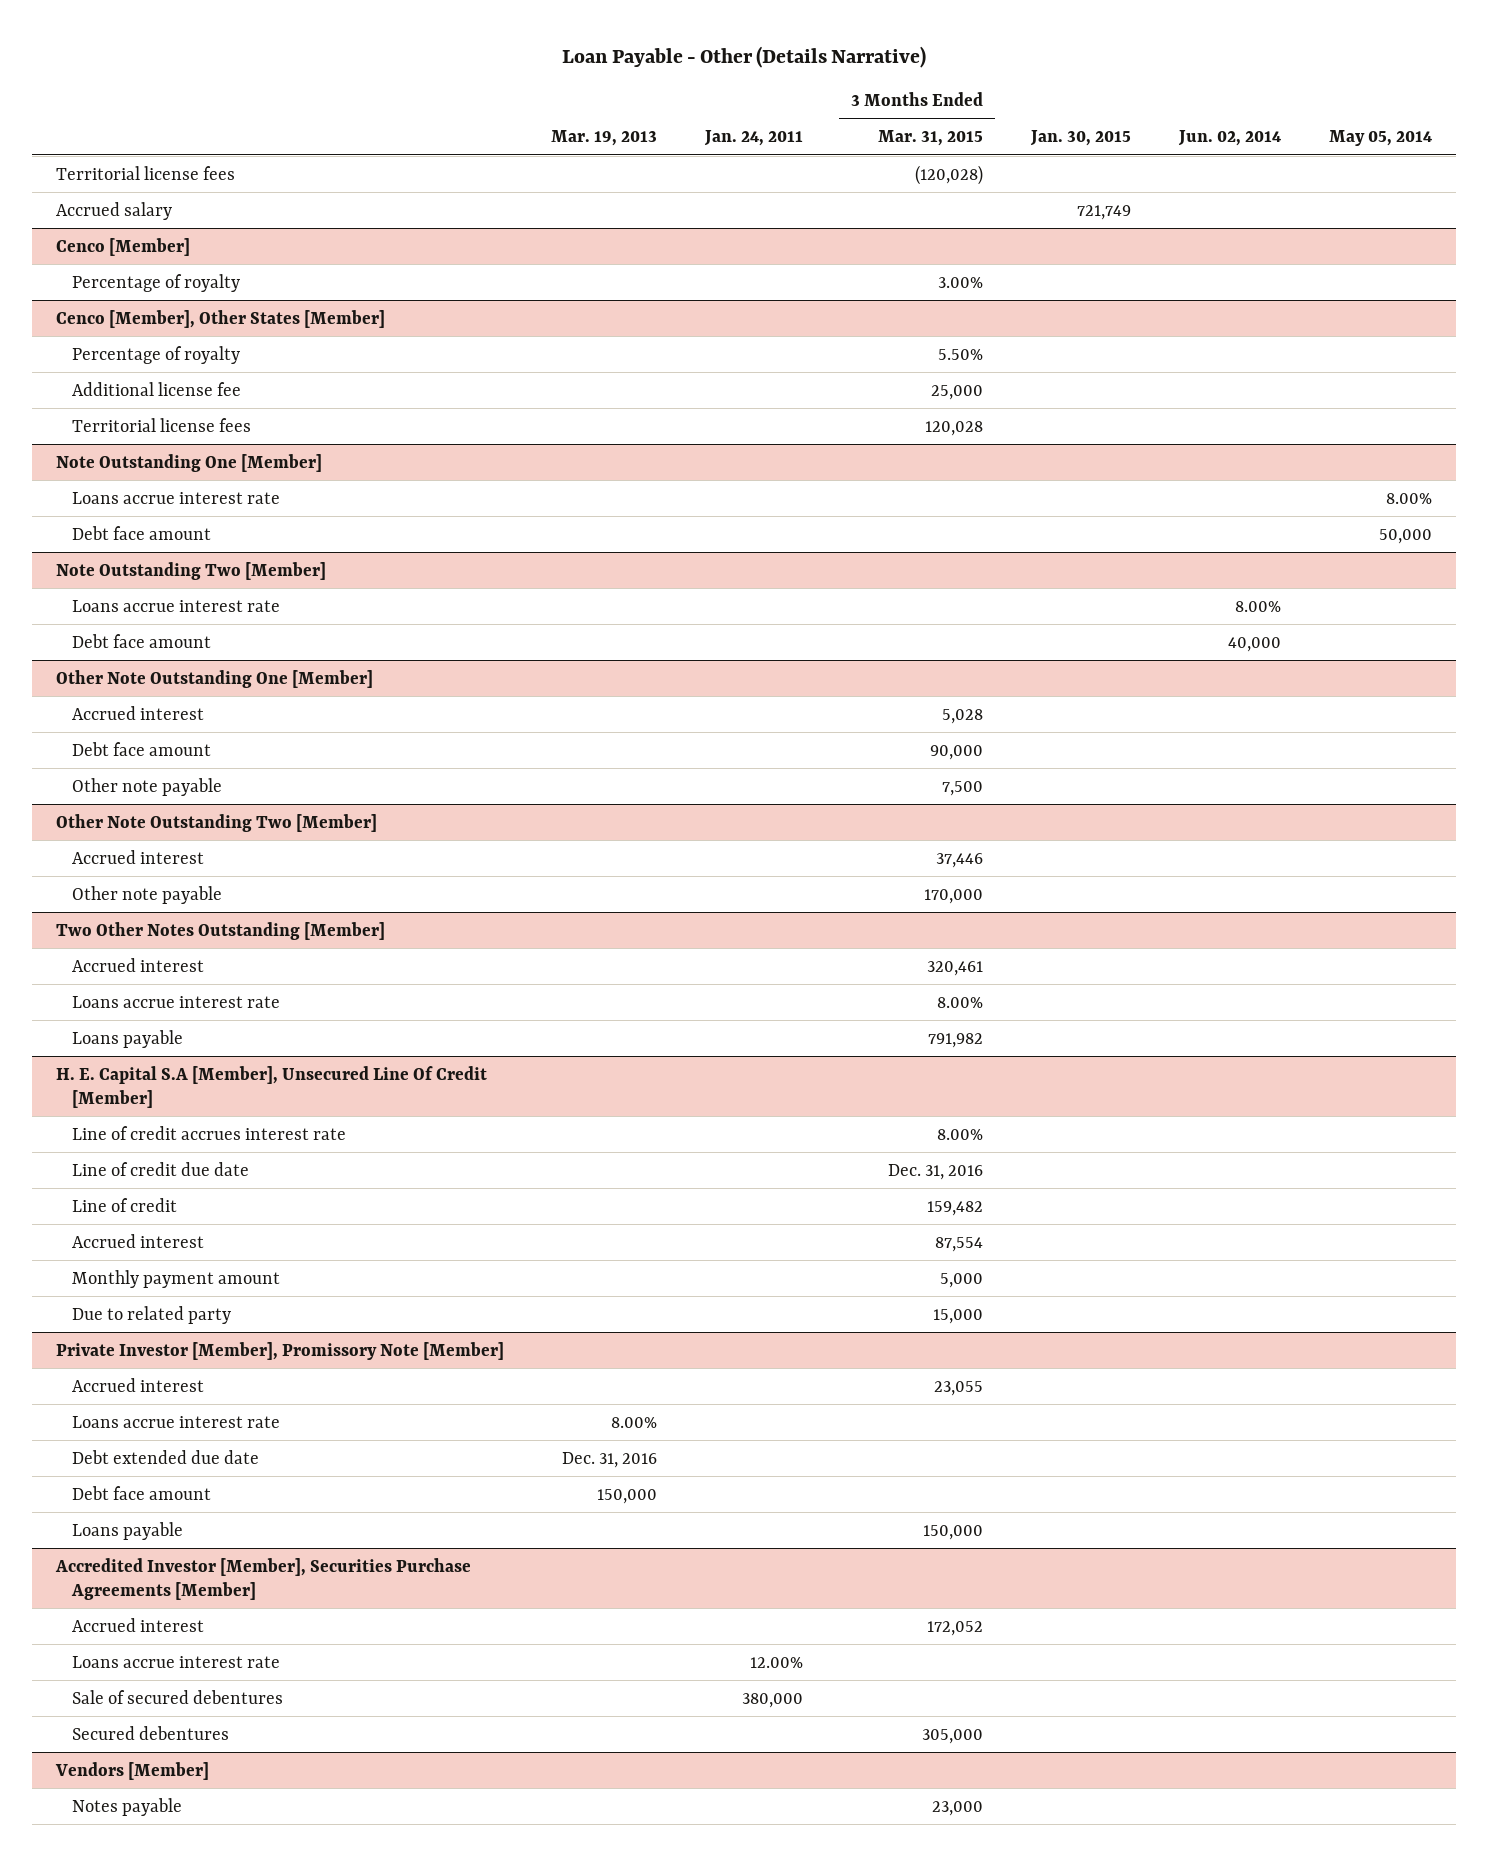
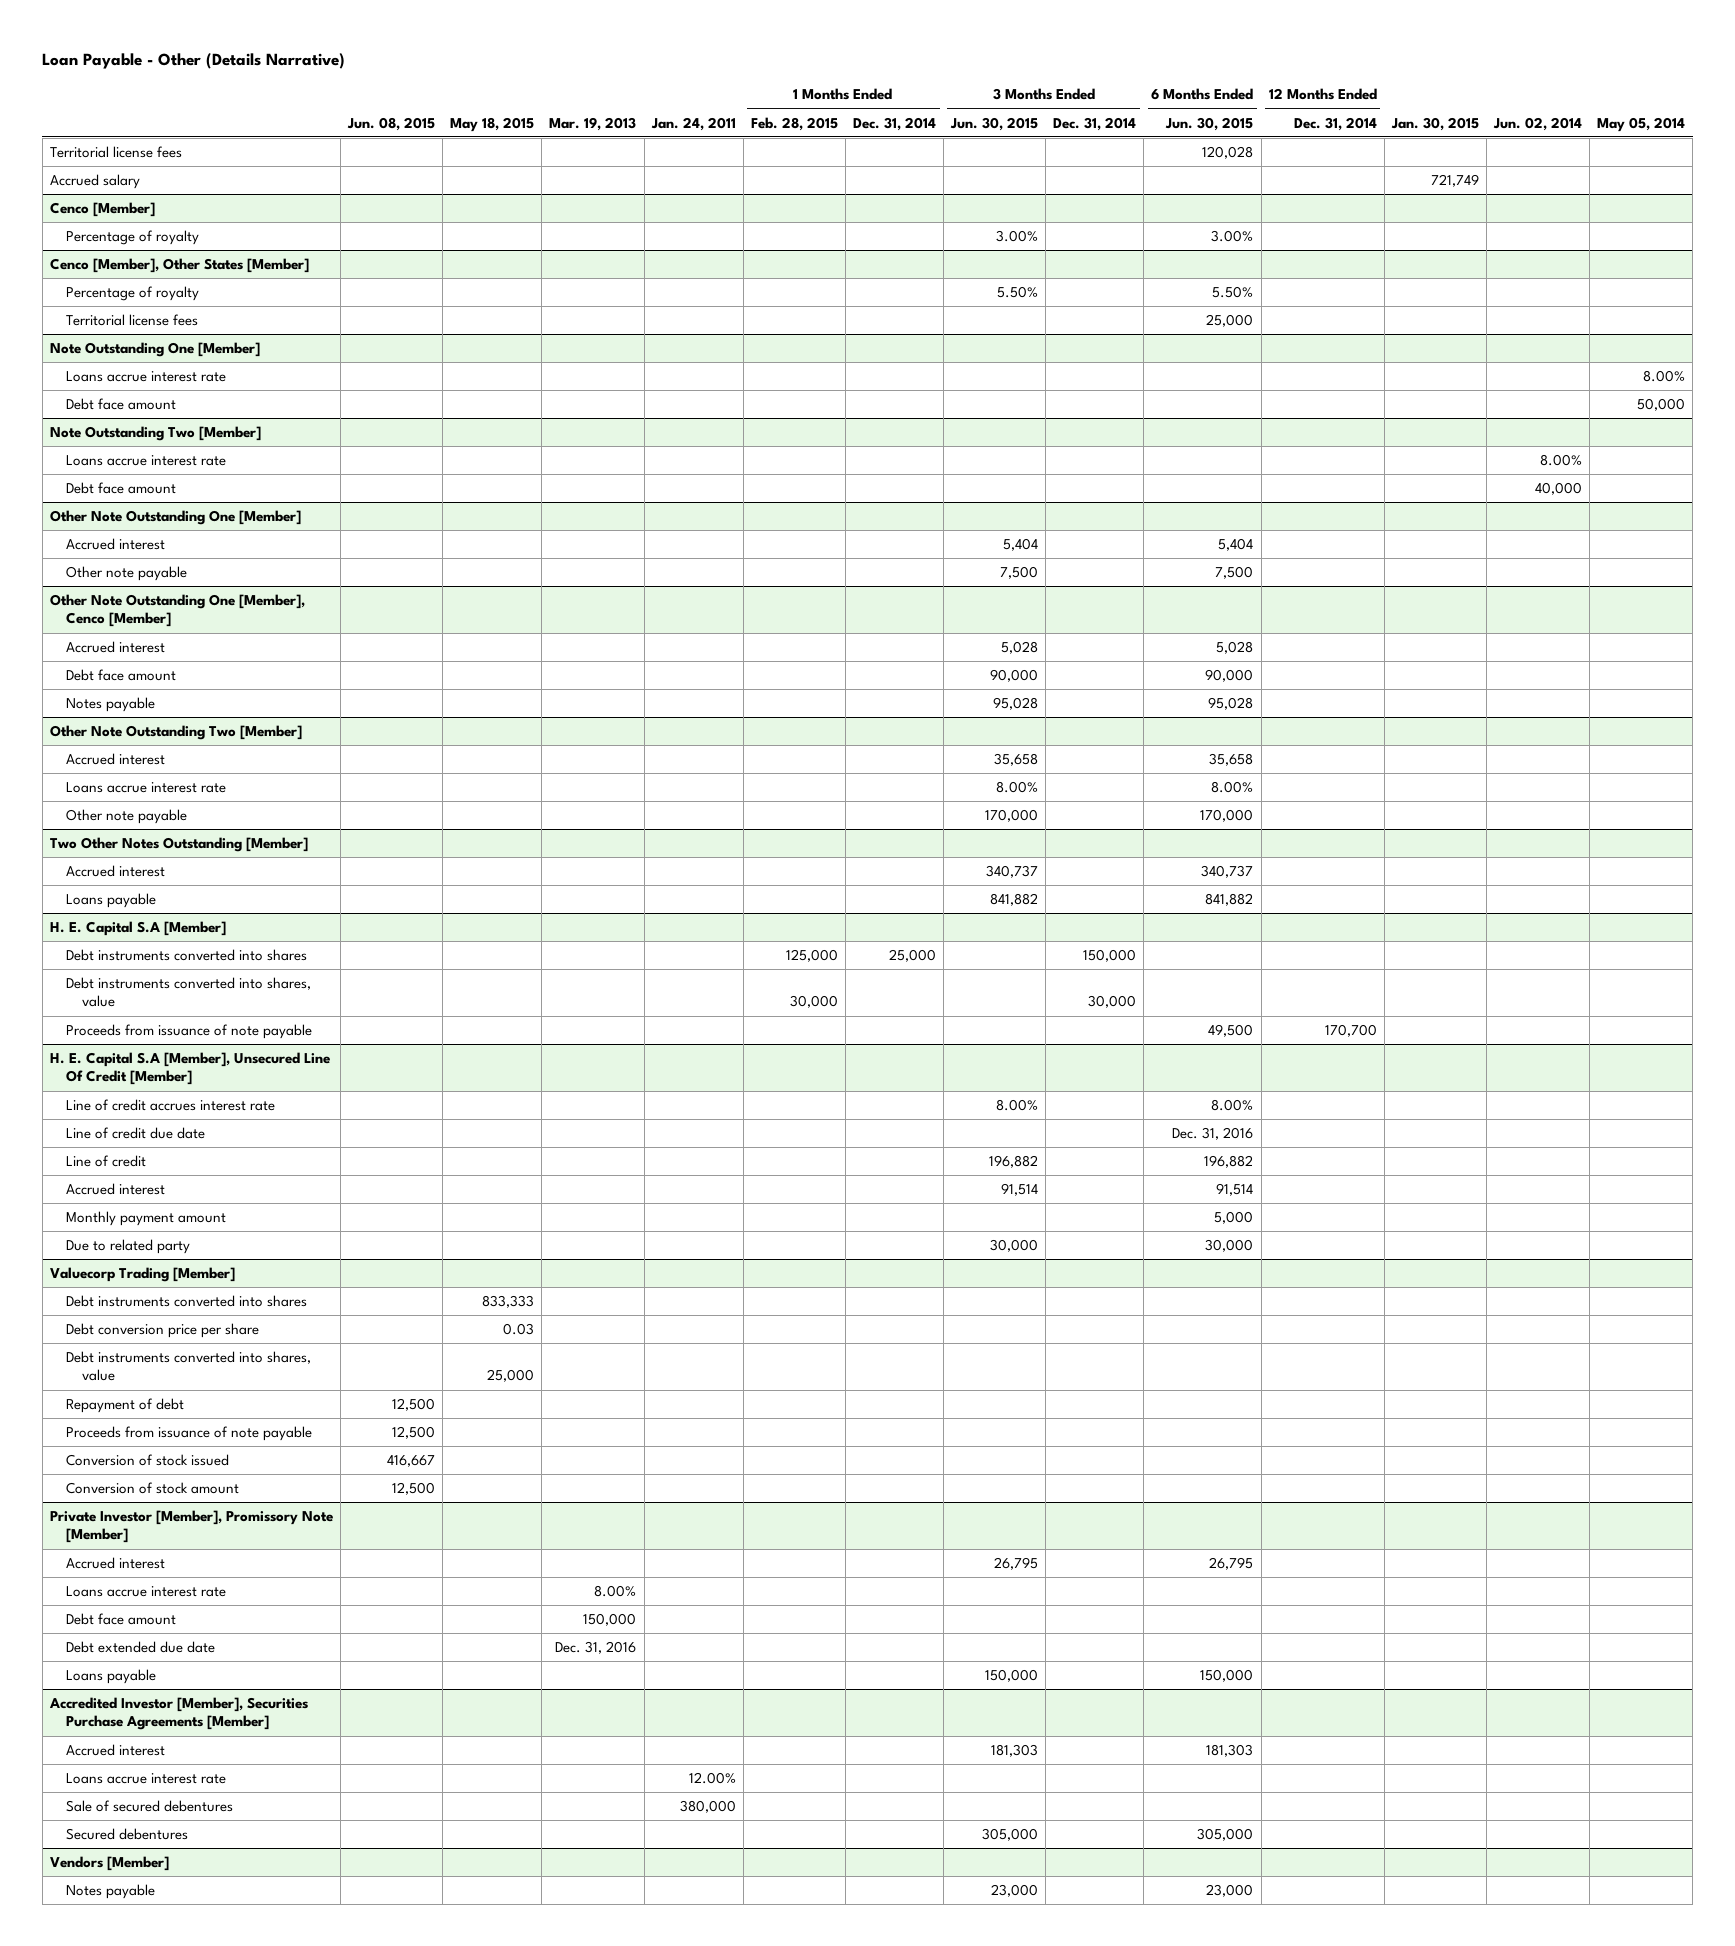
- | Mar. 19, 2013 | Jan. 24, 2011 | 3 Months Ended Mar. 31, 2015 | Jan. 30, 2015 | Jun. 02, 2014 | May 05, 2014
+ | Jun. 08, 2015 | May 18, 2015 | Mar. 19, 2013 | Jan. 24, 2011 | 1 Months Ended Feb. 28, 2015 | 1 Months Ended Dec. 31, 2014 | 3 Months Ended Jun. 30, 2015 | 3 Months Ended Dec. 31, 2014 | 6 Months Ended Jun. 30, 2015 | 12 Months Ended Dec. 31, 2014 | Jan. 30, 2015 | Jun. 02, 2014 | May 05, 2014
@ Cenco [Member], Other States [Member]
- Additional license fee | | | 25,000 | | |
@ Other Note Outstanding One [Member]
- Debt face amount | | | 90,000 | | |
+ Other Note Outstanding One [Member], Cenco [Member]
+ Accrued interest | | | | | | | 5,028 | | 5,028 | | | |
+ Debt face amount | | | | | | | 90,000 | | 90,000 | | | |
+ Notes payable | | | | | | | 95,028 | | 95,028 | | | |
@ Other Note Outstanding Two [Member]
+ Loans accrue interest rate | | | | | | | 8.00% | | 8.00% | | | |
@ Two Other Notes Outstanding [Member]
- Loans accrue interest rate | | | 8.00% | | |
+ H. E. Capital S.A [Member]
+ Debt instruments converted into shares | | | | | 125,000 | 25,000 | | 150,000 | | | | |
+ Debt instruments converted into shares, value | | | | | 30,000 | | | 30,000 | | | | |
+ Proceeds from issuance of note payable | | | | | | | | | 49,500 | 170,700 | | |
+ Valuecorp Trading [Member]
+ Debt instruments converted into shares | | 833,333 | | | | | | | | | | |
+ Debt conversion price per share | | 0.03 | | | | | | | | | | |
+ Debt instruments converted into shares, value | | 25,000 | | | | | | | | | | |
+ Repayment of debt | 12,500 | | | | | | | | | | | |
+ Proceeds from issuance of note payable | 12,500 | | | | | | | | | | | |
+ Conversion of stock issued | 416,667 | | | | | | | | | | | |
+ Conversion of stock amount | 12,500 | | | | | | | | | | | |
@ Private Investor [Member], Promissory Note [Member]
moved down: Debt extended due date | | | Dec. 31, 2016 | | | | | | | | | |

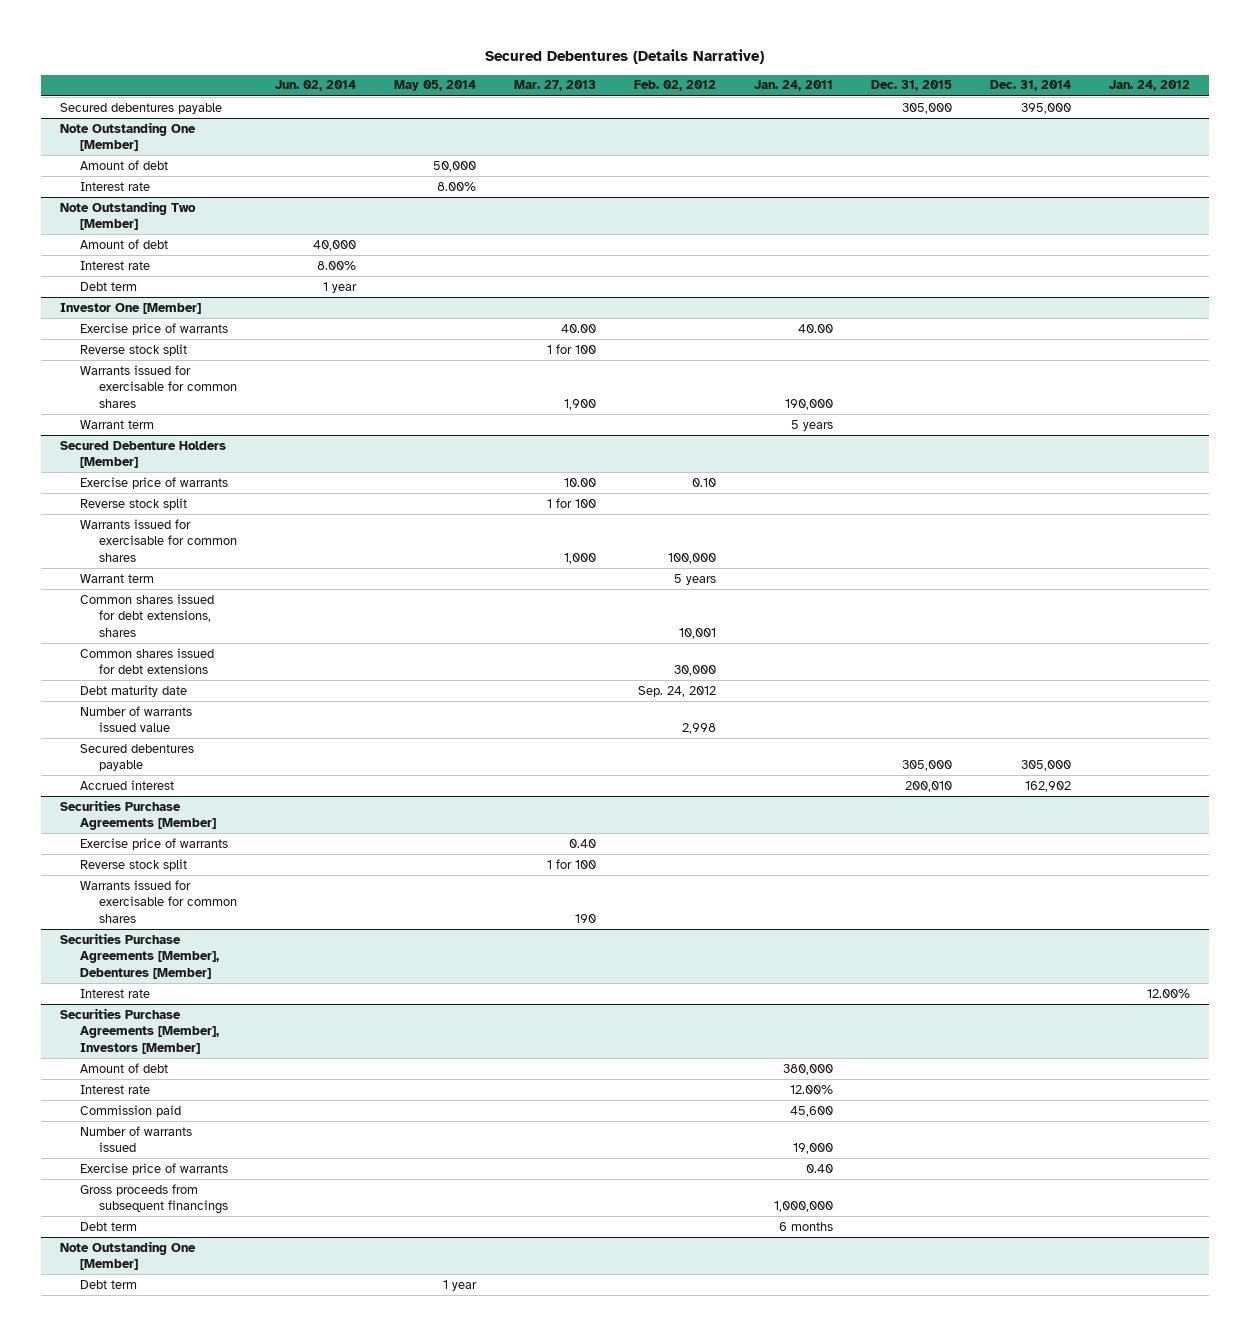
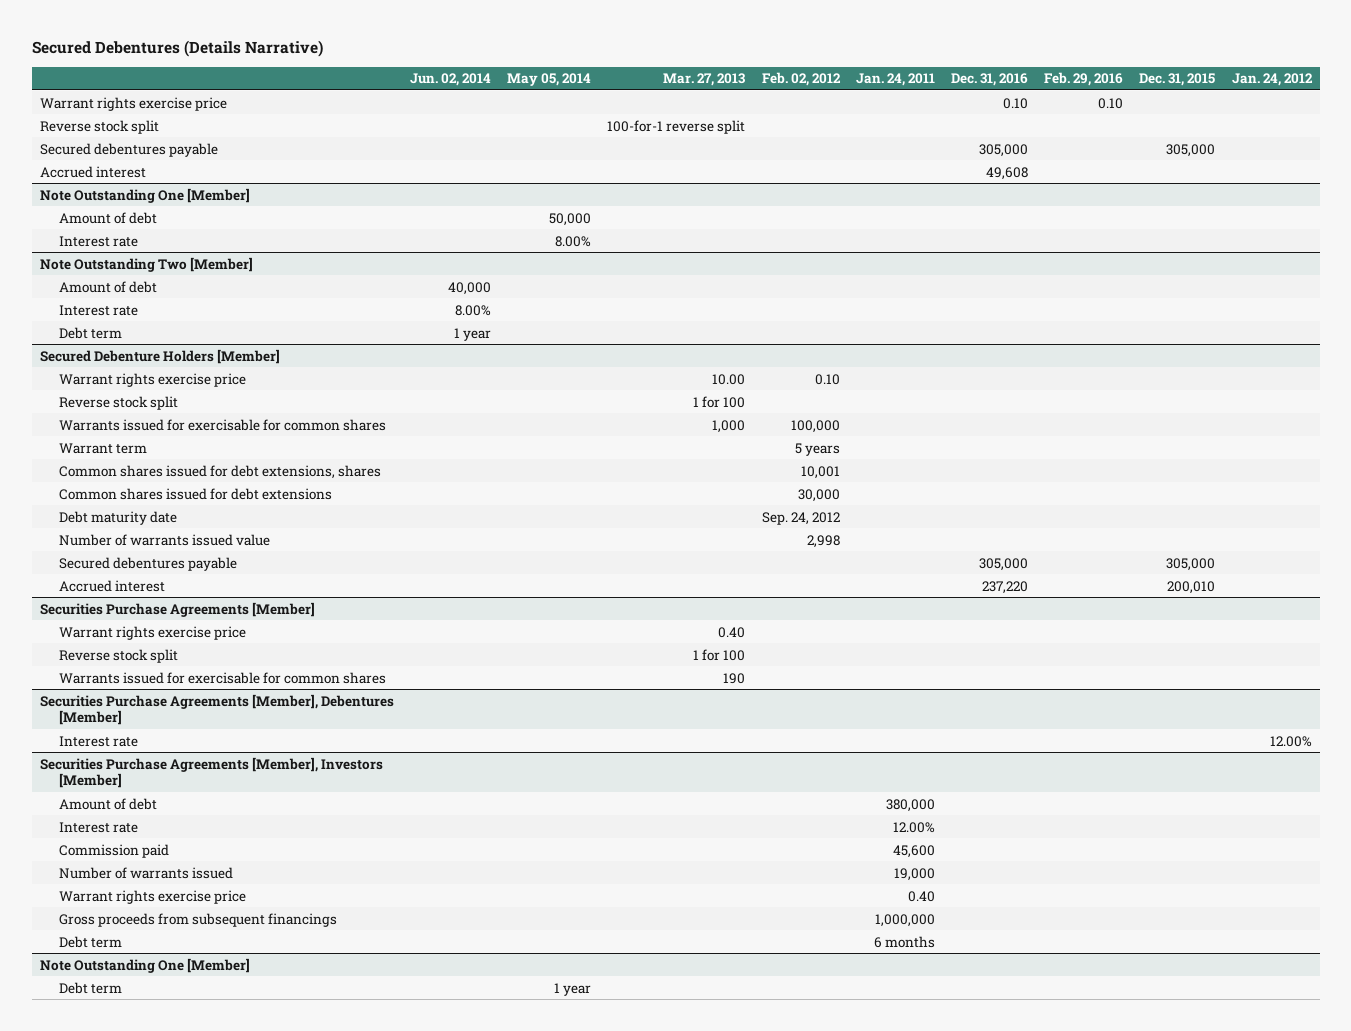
- | Jun. 02, 2014 | May 05, 2014 | Mar. 27, 2013 | Feb. 02, 2012 | Jan. 24, 2011 | Dec. 31, 2015 | Dec. 31, 2014 | Jan. 24, 2012
+ | Jun. 02, 2014 | May 05, 2014 | Mar. 27, 2013 | Feb. 02, 2012 | Jan. 24, 2011 | Dec. 31, 2016 | Feb. 29, 2016 | Dec. 31, 2015 | Jan. 24, 2012
+ Warrant rights exercise price | | | | | | 0.10 | 0.10 | |
+ Reverse stock split | | | 100-for-1 reverse split | | | | | |
+ Accrued interest | | | | | | 49,608 | | |
- Investor One [Member]
- Exercise price of warrants | | | 40.00 | | 40.00 | | |
- Reverse stock split | | | 1 for 100 | | | | |
- Warrants issued for exercisable for common shares | | | 1,900 | | 190,000 | | |
- Warrant term | | | | | 5 years | | |
@ Secured Debenture Holders [Member]
- Exercise price of warrants | | | 10.00 | 0.10 | | | |
+ Warrant rights exercise price | | | 10.00 | 0.10 | | | | |
@ Securities Purchase Agreements [Member]
- Exercise price of warrants | | | 0.40 | | | | |
+ Warrant rights exercise price | | | 0.40 | | | | | |
@ Securities Purchase Agreements [Member], Investors [Member]
- Exercise price of warrants | | | | | 0.40 | | |
+ Warrant rights exercise price | | | | | 0.40 | | | |

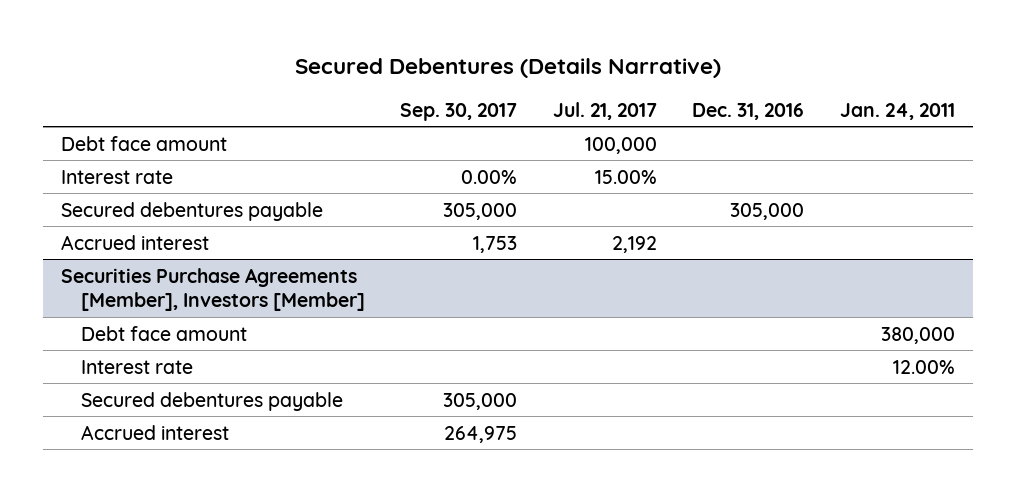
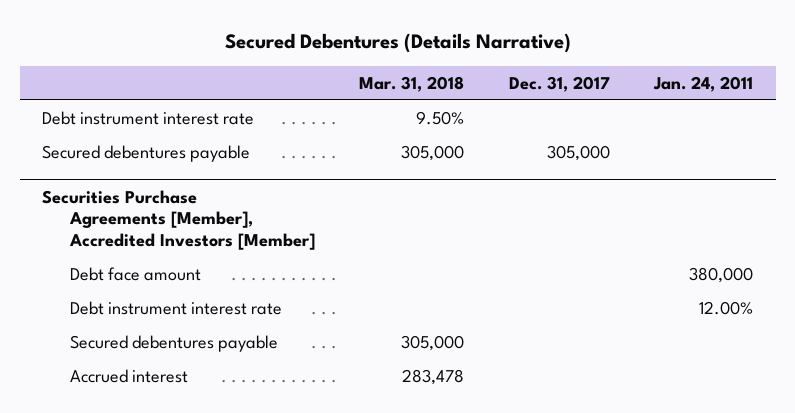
- | Sep. 30, 2017 | Jul. 21, 2017 | Dec. 31, 2016 | Jan. 24, 2011
+ | Mar. 31, 2018 | Dec. 31, 2017 | Jan. 24, 2011
- Debt face amount | | 100,000 | |
- Interest rate | 0.00% | 15.00% | |
+ Debt instrument interest rate | 9.50% | |
- Accrued interest | 1,753 | 2,192 | |
- Securities Purchase Agreements [Member], Investors [Member]
+ Securities Purchase Agreements [Member], Accredited Investors [Member]
- Interest rate | | | | 12.00%
+ Debt instrument interest rate | | | 12.00%

